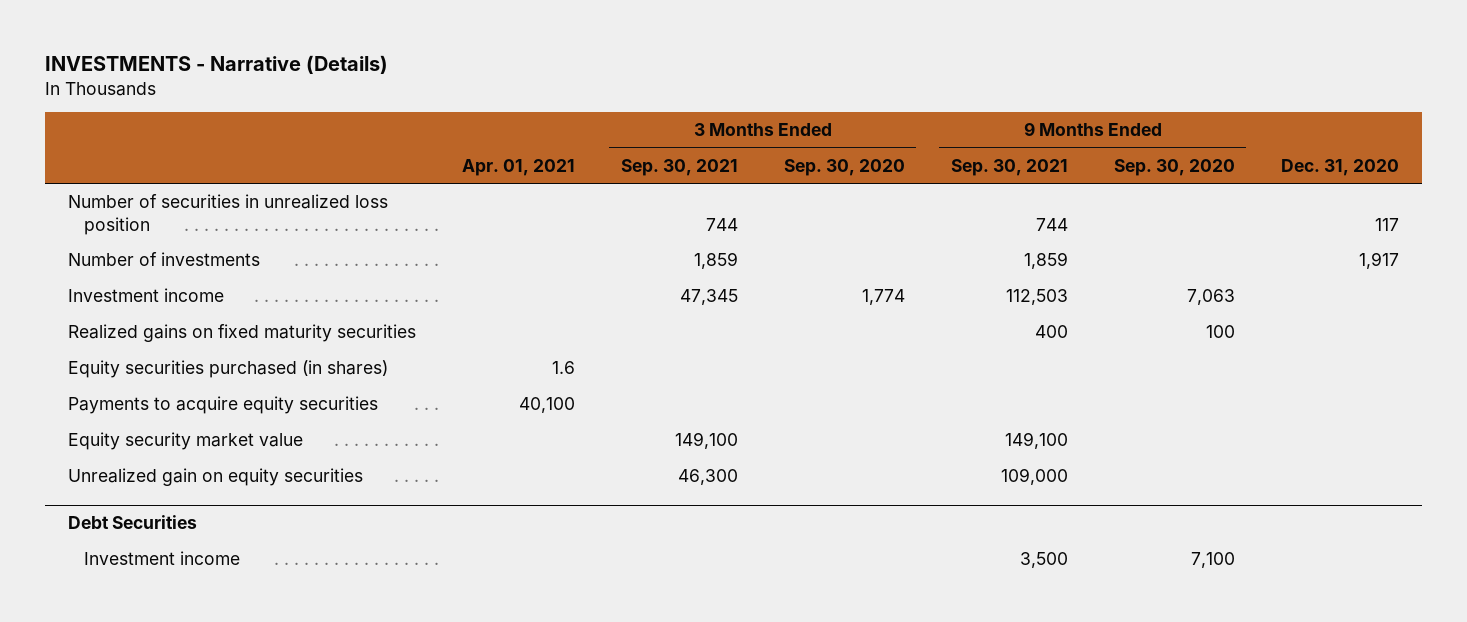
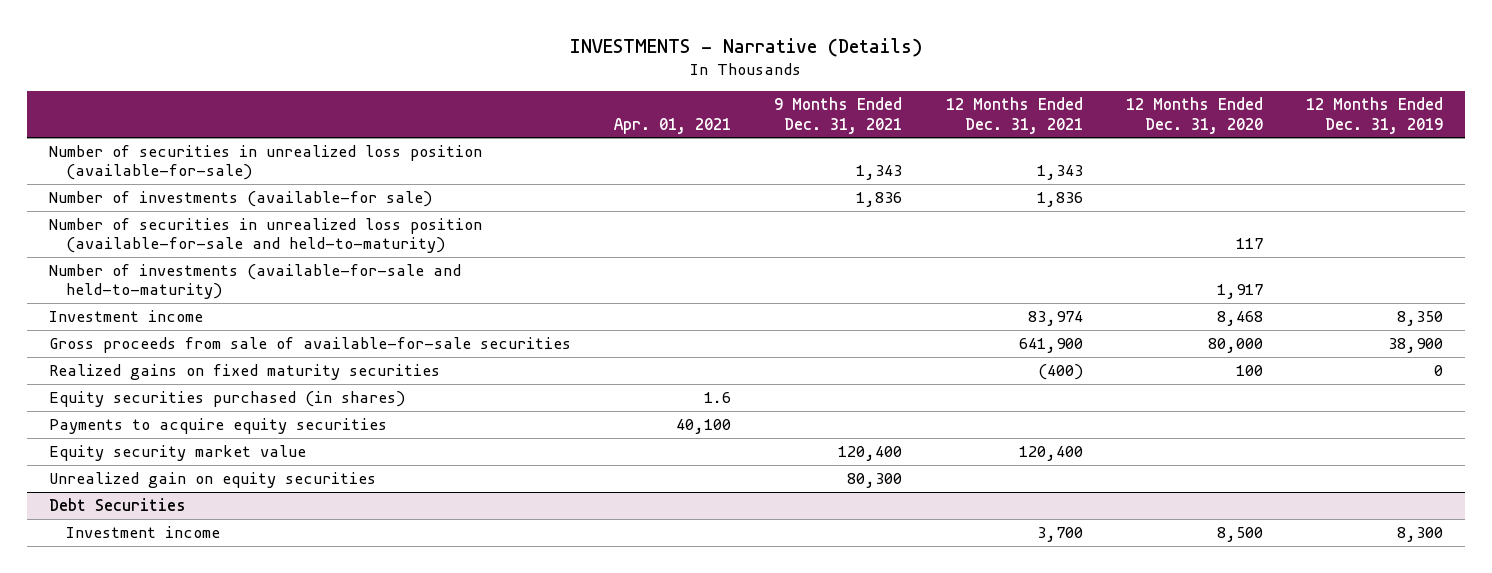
- | Apr. 01, 2021 | 3 Months Ended Sep. 30, 2021 | 3 Months Ended Sep. 30, 2020 | 9 Months Ended Sep. 30, 2021 | 9 Months Ended Sep. 30, 2020 | Dec. 31, 2020
+ | Apr. 01, 2021 | 9 Months Ended Dec. 31, 2021 | 12 Months Ended Dec. 31, 2021 | 12 Months Ended Dec. 31, 2020 | 12 Months Ended Dec. 31, 2019
- Number of securities in unrealized loss position | | 744 | | 744 | | 117
- Number of investments | | 1,859 | | 1,859 | | 1,917
+ Number of securities in unrealized loss position (available-for-sale) | | 1,343 | 1,343 | |
+ Number of investments (available-for sale) | | 1,836 | 1,836 | |
+ Number of securities in unrealized loss position (available-for-sale and held-to-maturity) | | | | 117 |
+ Number of investments (available-for-sale and held-to-maturity) | | | | 1,917 |
+ Gross proceeds from sale of available-for-sale securities | | | 641,900 | 80,000 | 38,900

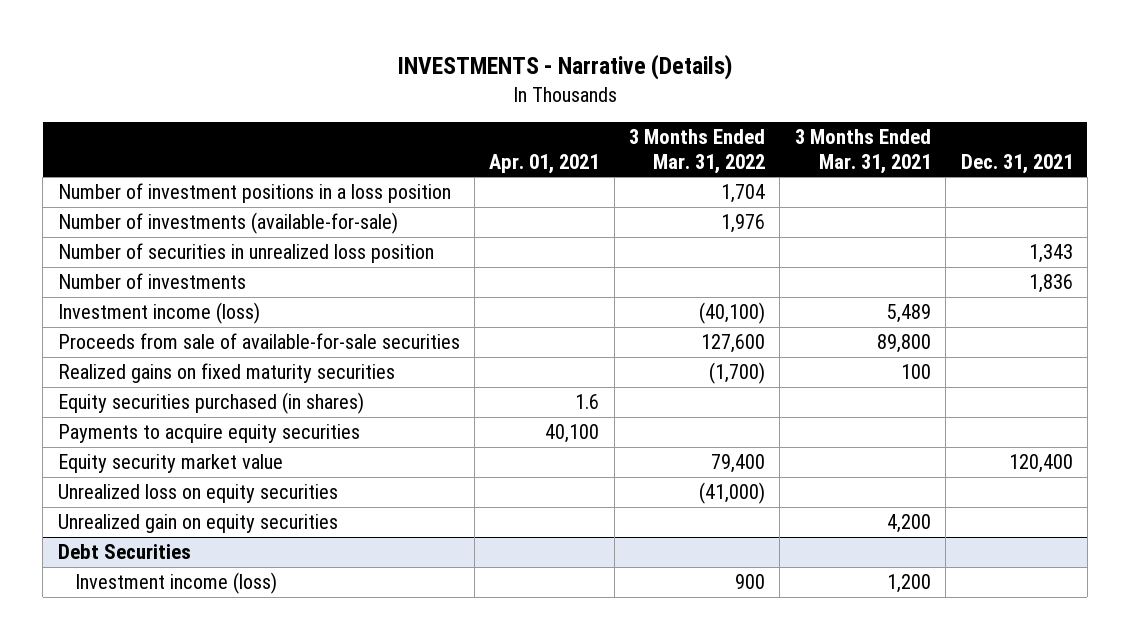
- | Apr. 01, 2021 | 9 Months Ended Dec. 31, 2021 | 12 Months Ended Dec. 31, 2021 | 12 Months Ended Dec. 31, 2020 | 12 Months Ended Dec. 31, 2019
+ | Apr. 01, 2021 | 3 Months Ended Mar. 31, 2022 | 3 Months Ended Mar. 31, 2021 | Dec. 31, 2021
- Number of securities in unrealized loss position (available-for-sale) | | 1,343 | 1,343 | |
- Number of investments (available-for sale) | | 1,836 | 1,836 | |
- Number of securities in unrealized loss position (available-for-sale and held-to-maturity) | | | | 117 |
- Number of investments (available-for-sale and held-to-maturity) | | | | 1,917 |
- Investment income | | | 83,974 | 8,468 | 8,350
- Gross proceeds from sale of available-for-sale securities | | | 641,900 | 80,000 | 38,900
+ Number of investment positions in a loss position | | 1,704 | |
+ Number of investments (available-for-sale) | | 1,976 | |
+ Number of securities in unrealized loss position | | | | 1,343
+ Number of investments | | | | 1,836
+ Investment income (loss) | | (40,100) | 5,489 |
+ Proceeds from sale of available-for-sale securities | | 127,600 | 89,800 |
+ Unrealized loss on equity securities | | (41,000) | |
@ Debt Securities
- Investment income | | | 3,700 | 8,500 | 8,300
+ Investment income (loss) | | 900 | 1,200 |

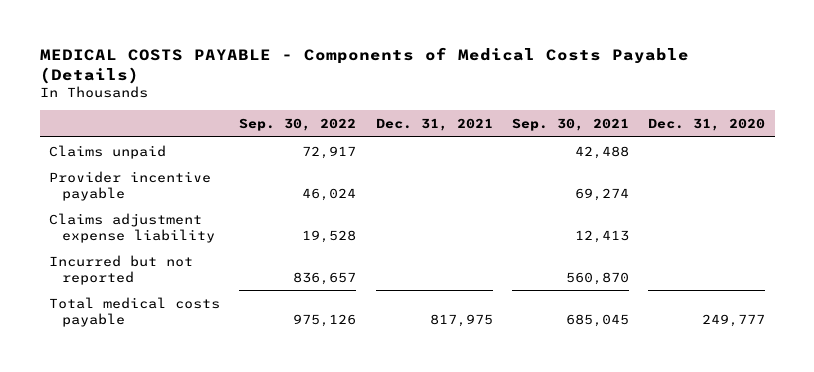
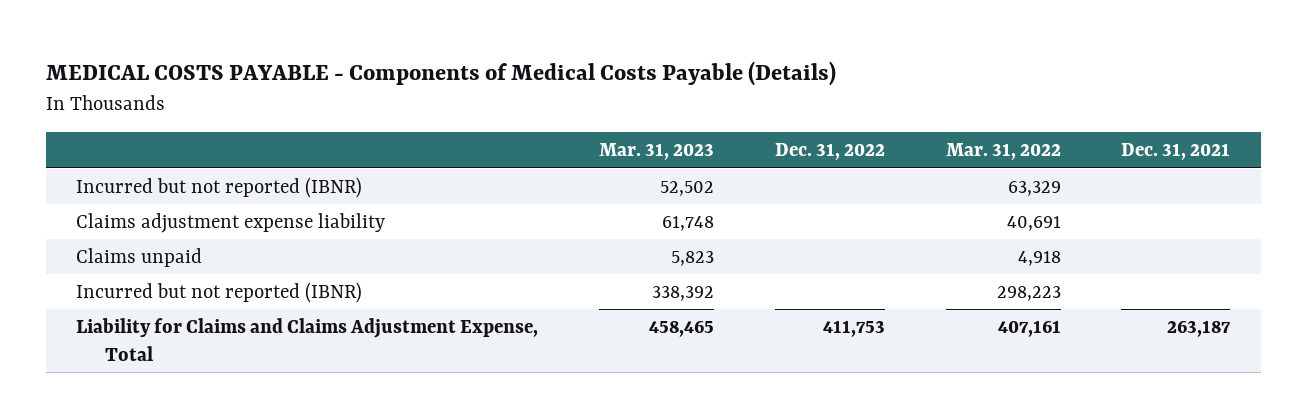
- | Sep. 30, 2022 | Dec. 31, 2021 | Sep. 30, 2021 | Dec. 31, 2020
+ | Mar. 31, 2023 | Dec. 31, 2022 | Mar. 31, 2022 | Dec. 31, 2021
- Provider incentive payable | 46,024 | | 69,274 |
+ Incurred but not reported (IBNR) | 52,502 | | 63,329 |
- Incurred but not reported | 836,657 | | 560,870 |
- Total medical costs payable | 975,126 | 817,975 | 685,045 | 249,777
moved down: Claims unpaid | 5,823 | | 4,918 |
+ Incurred but not reported (IBNR) | 338,392 | | 298,223 |
+ Liability for Claims and Claims Adjustment Expense, Total | 458,465 | 411,753 | 407,161 | 263,187

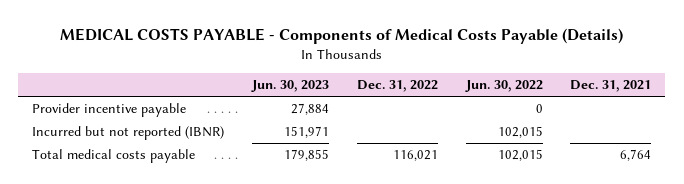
- | Mar. 31, 2023 | Dec. 31, 2022 | Mar. 31, 2022 | Dec. 31, 2021
+ | Jun. 30, 2023 | Dec. 31, 2022 | Jun. 30, 2022 | Dec. 31, 2021
- Incurred but not reported (IBNR) | 52,502 | | 63,329 |
- Claims adjustment expense liability | 61,748 | | 40,691 |
- Claims unpaid | 5,823 | | 4,918 |
+ Provider incentive payable | 27,884 | | 0 |
- Liability for Claims and Claims Adjustment Expense, Total | 458,465 | 411,753 | 407,161 | 263,187
+ Total medical costs payable | 179,855 | 116,021 | 102,015 | 6,764

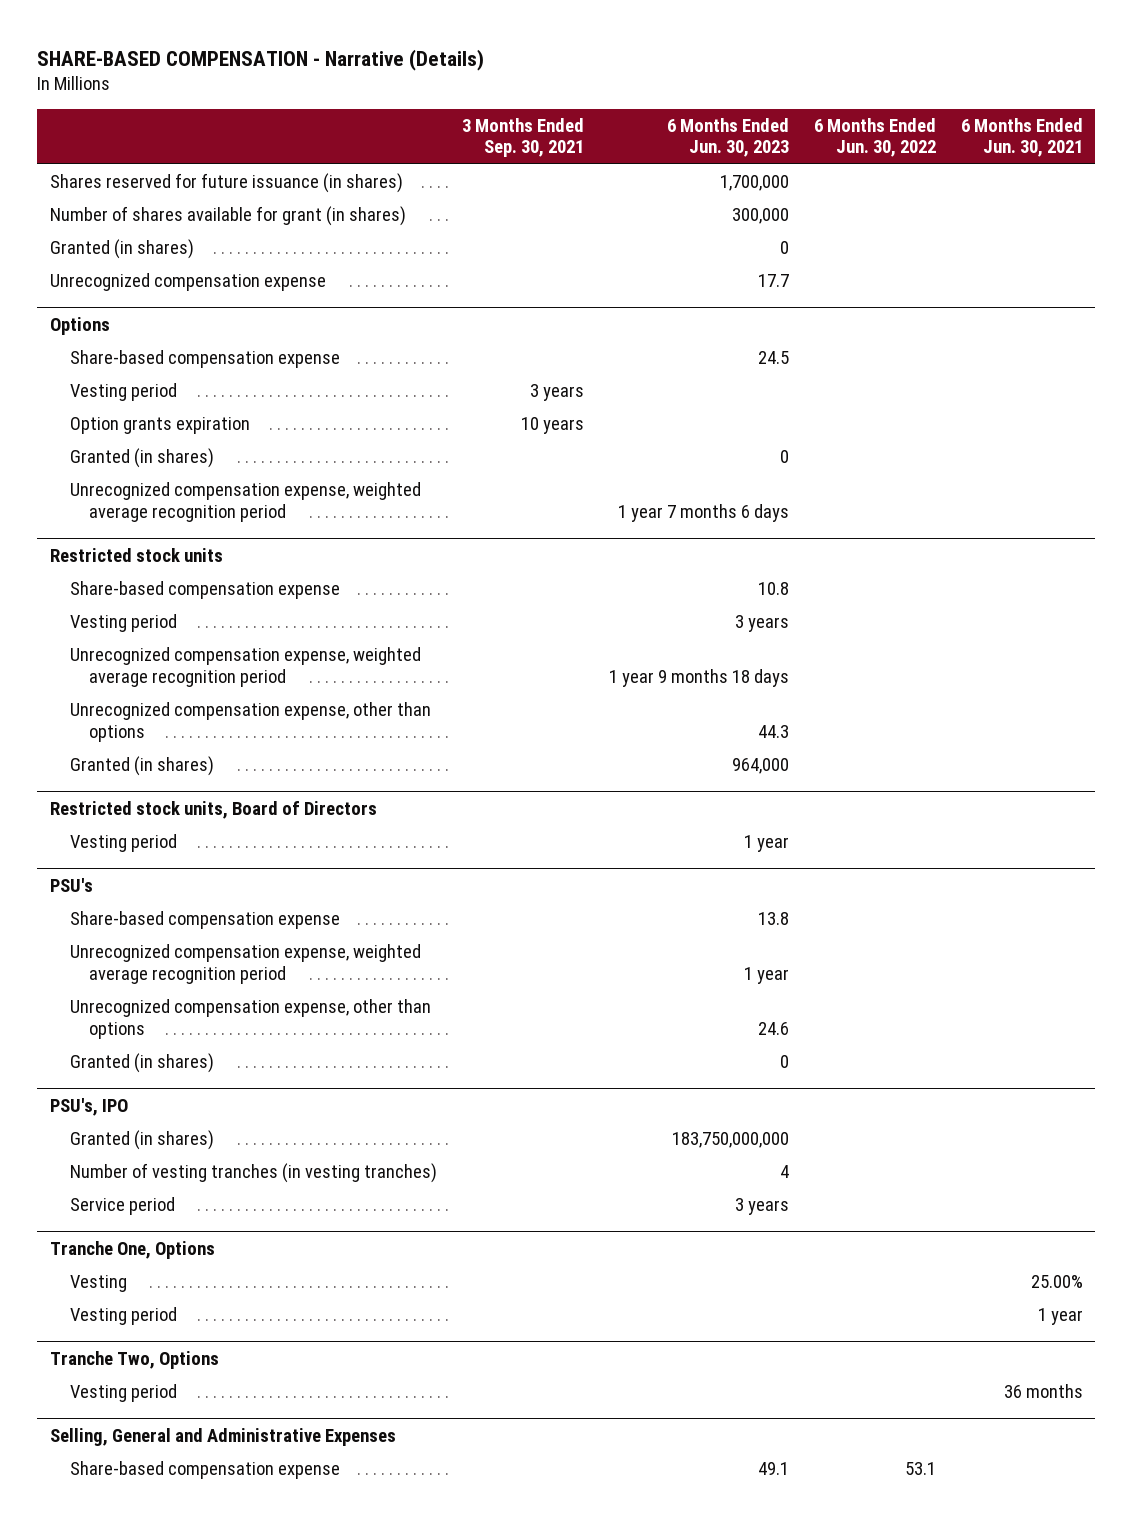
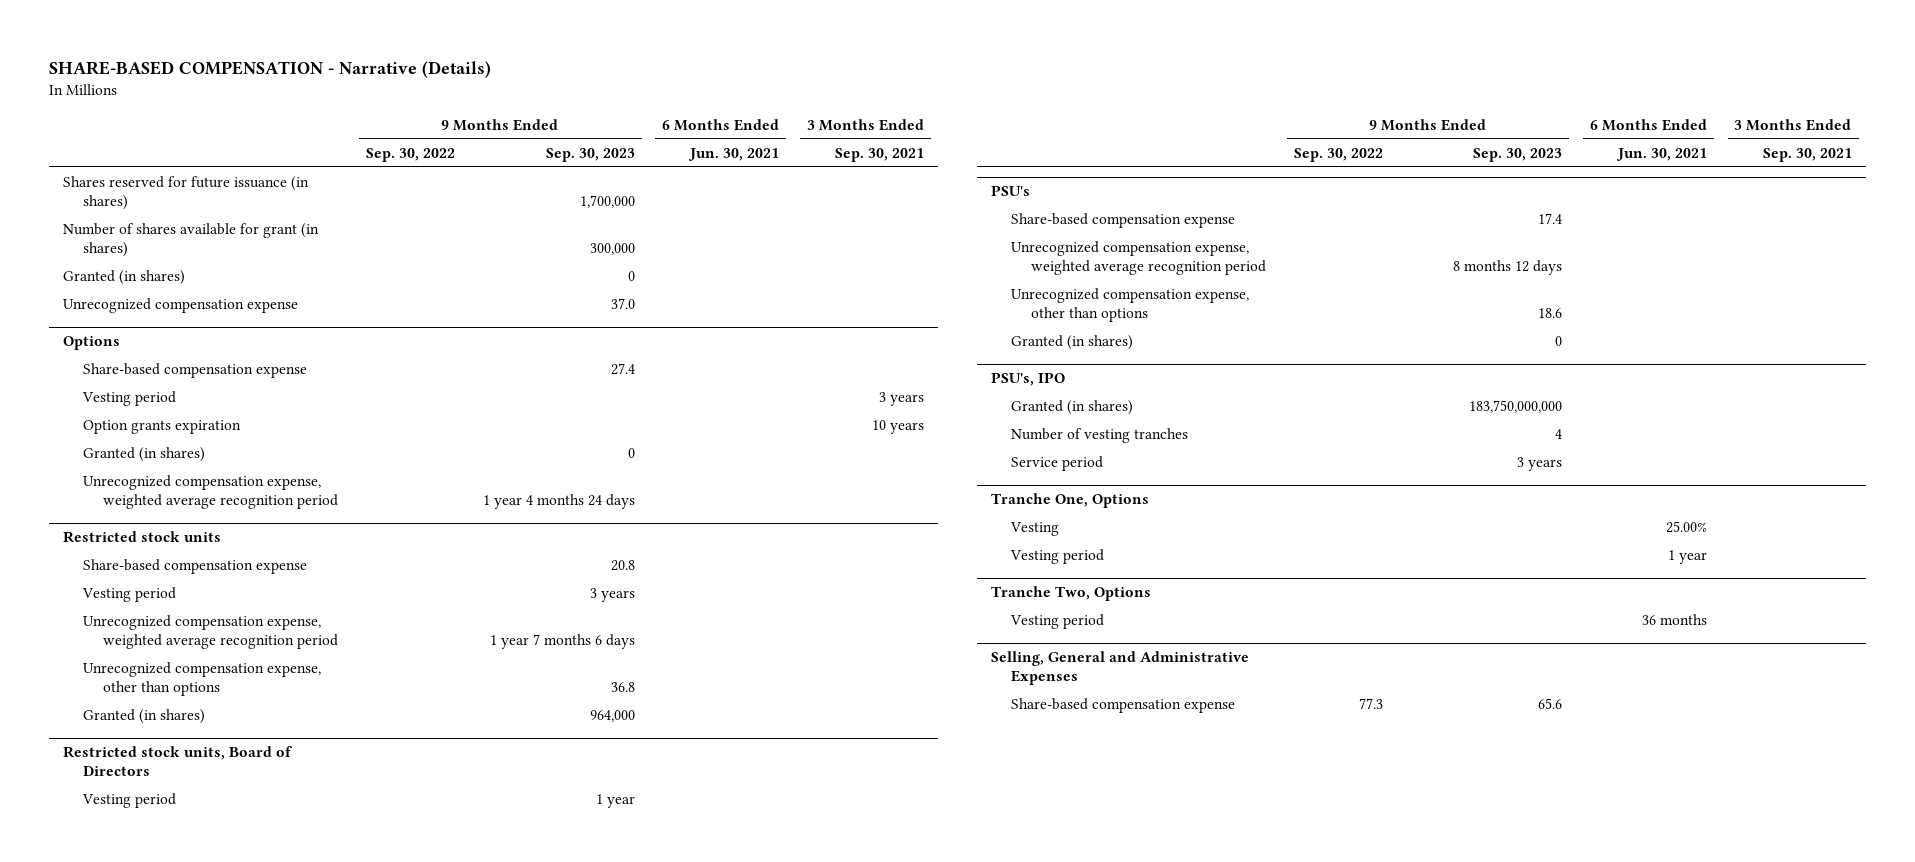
- | 3 Months Ended Sep. 30, 2021 | 6 Months Ended Jun. 30, 2023 | 6 Months Ended Jun. 30, 2022 | 6 Months Ended Jun. 30, 2021
+ | 9 Months Ended Sep. 30, 2022 | 9 Months Ended Sep. 30, 2023 | 6 Months Ended Jun. 30, 2021 | 3 Months Ended Sep. 30, 2021
@ PSU's, IPO
- Number of vesting tranches (in vesting tranches) | | 4 | |
+ Number of vesting tranches | | 4 | |

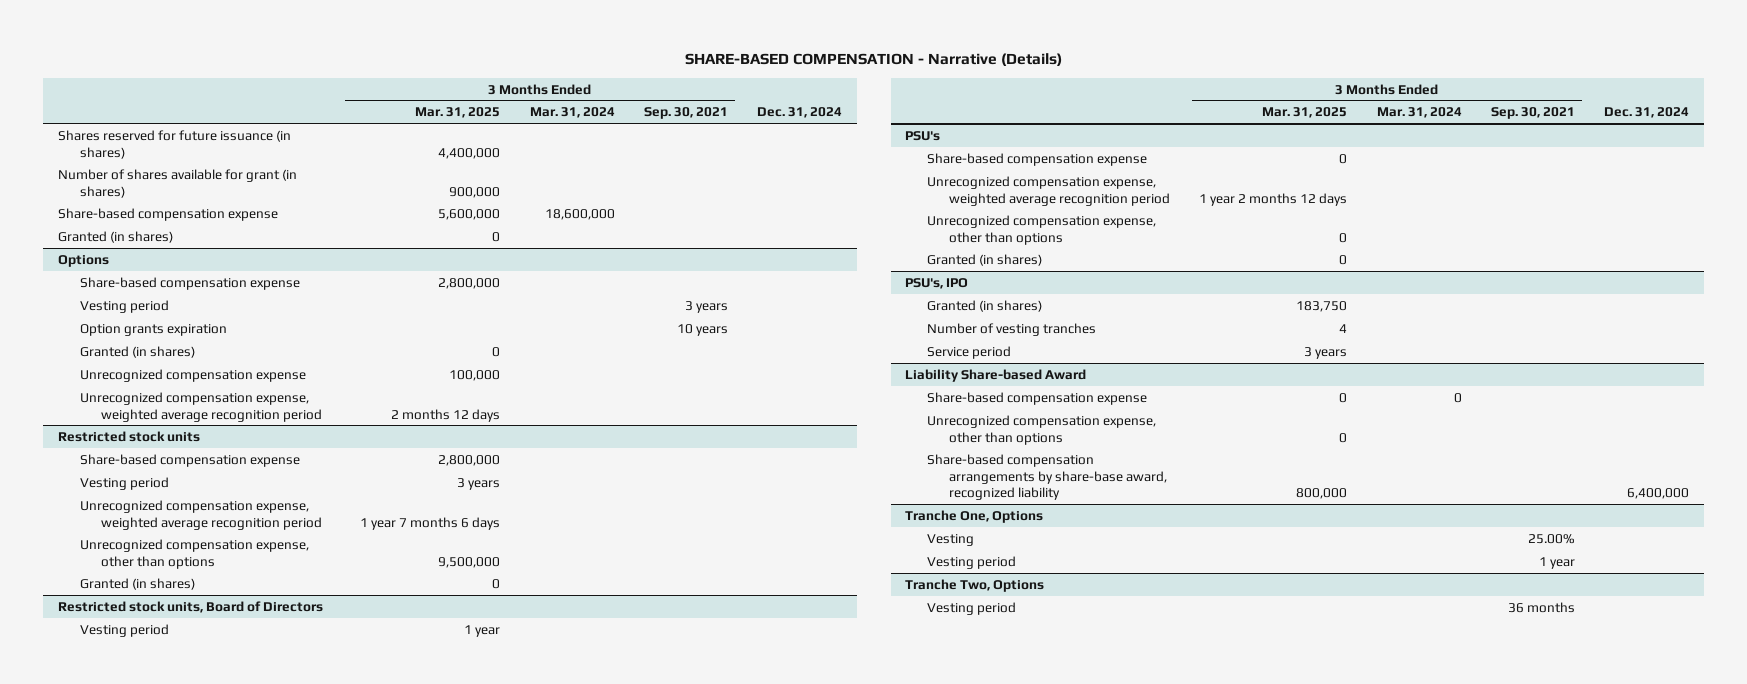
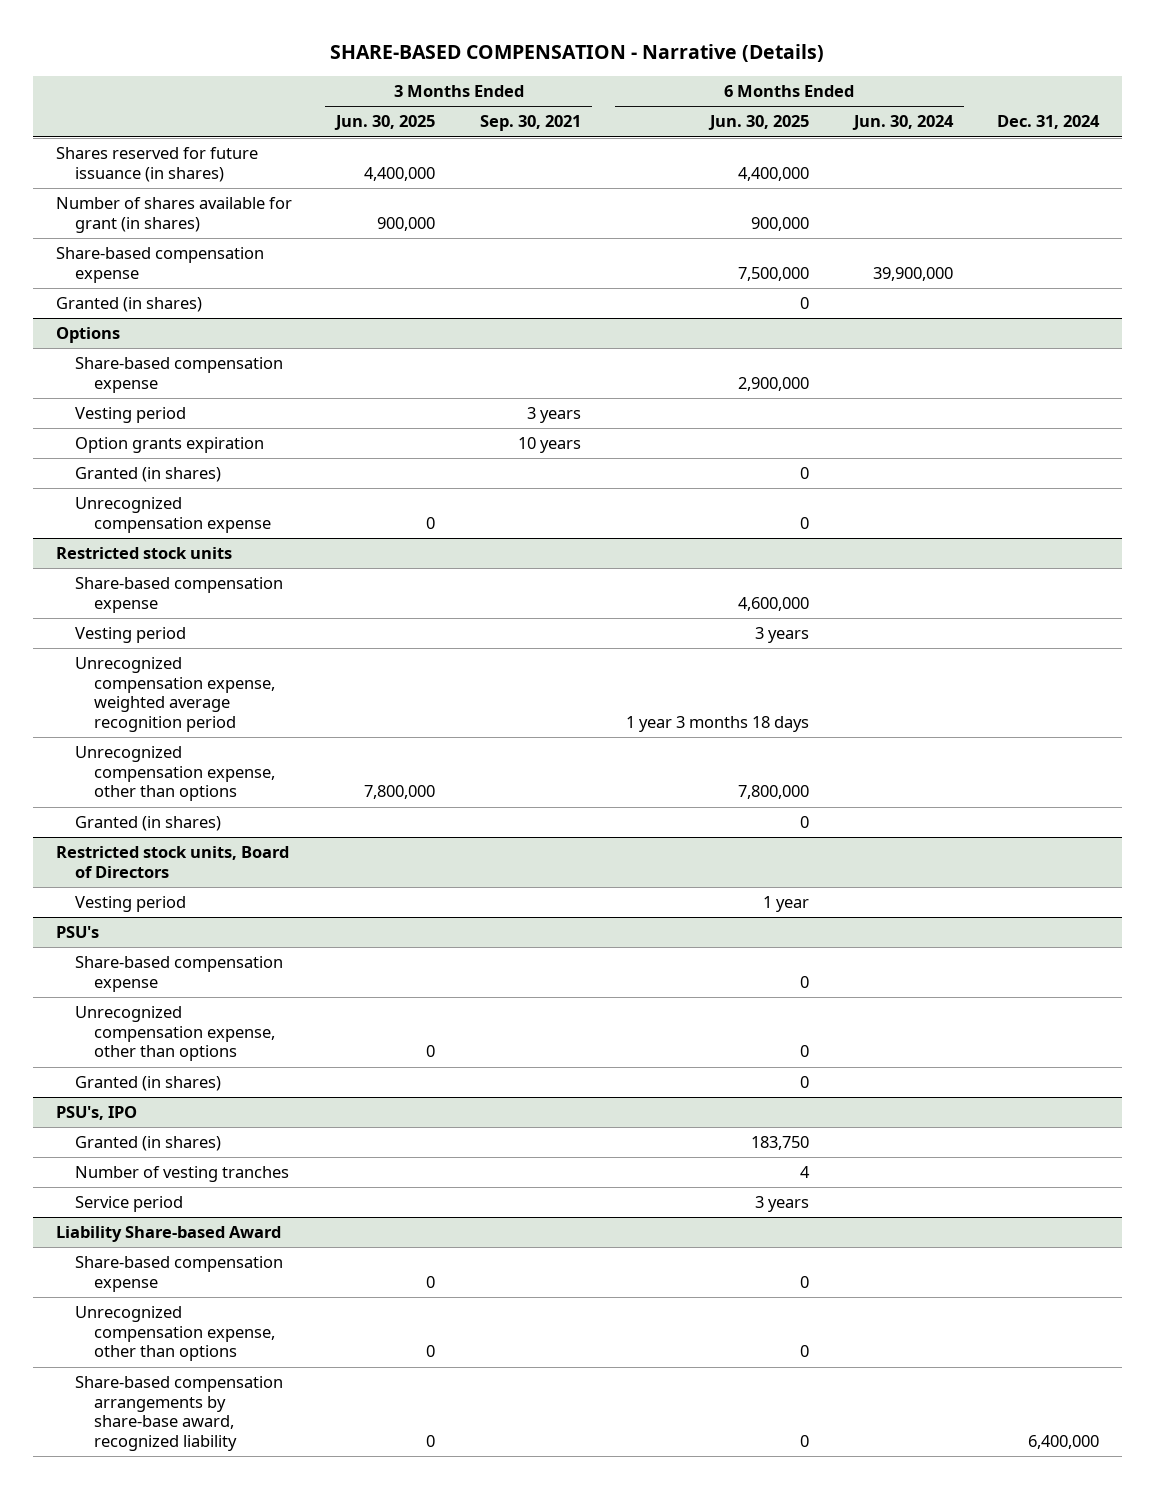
- | 3 Months Ended Mar. 31, 2025 | 3 Months Ended Mar. 31, 2024 | 3 Months Ended Sep. 30, 2021 | Dec. 31, 2024
+ | 3 Months Ended Jun. 30, 2025 | 3 Months Ended Sep. 30, 2021 | 6 Months Ended Jun. 30, 2025 | 6 Months Ended Jun. 30, 2024 | Dec. 31, 2024
@ Options
- Unrecognized compensation expense, weighted average recognition period | 2 months 12 days | | |
@ PSU's
- Unrecognized compensation expense, weighted average recognition period | 1 year 2 months 12 days | | |
- Tranche One, Options
- Vesting | | | 25.00% |
- Vesting period | | | 1 year |
- Tranche Two, Options
- Vesting period | | | 36 months |

